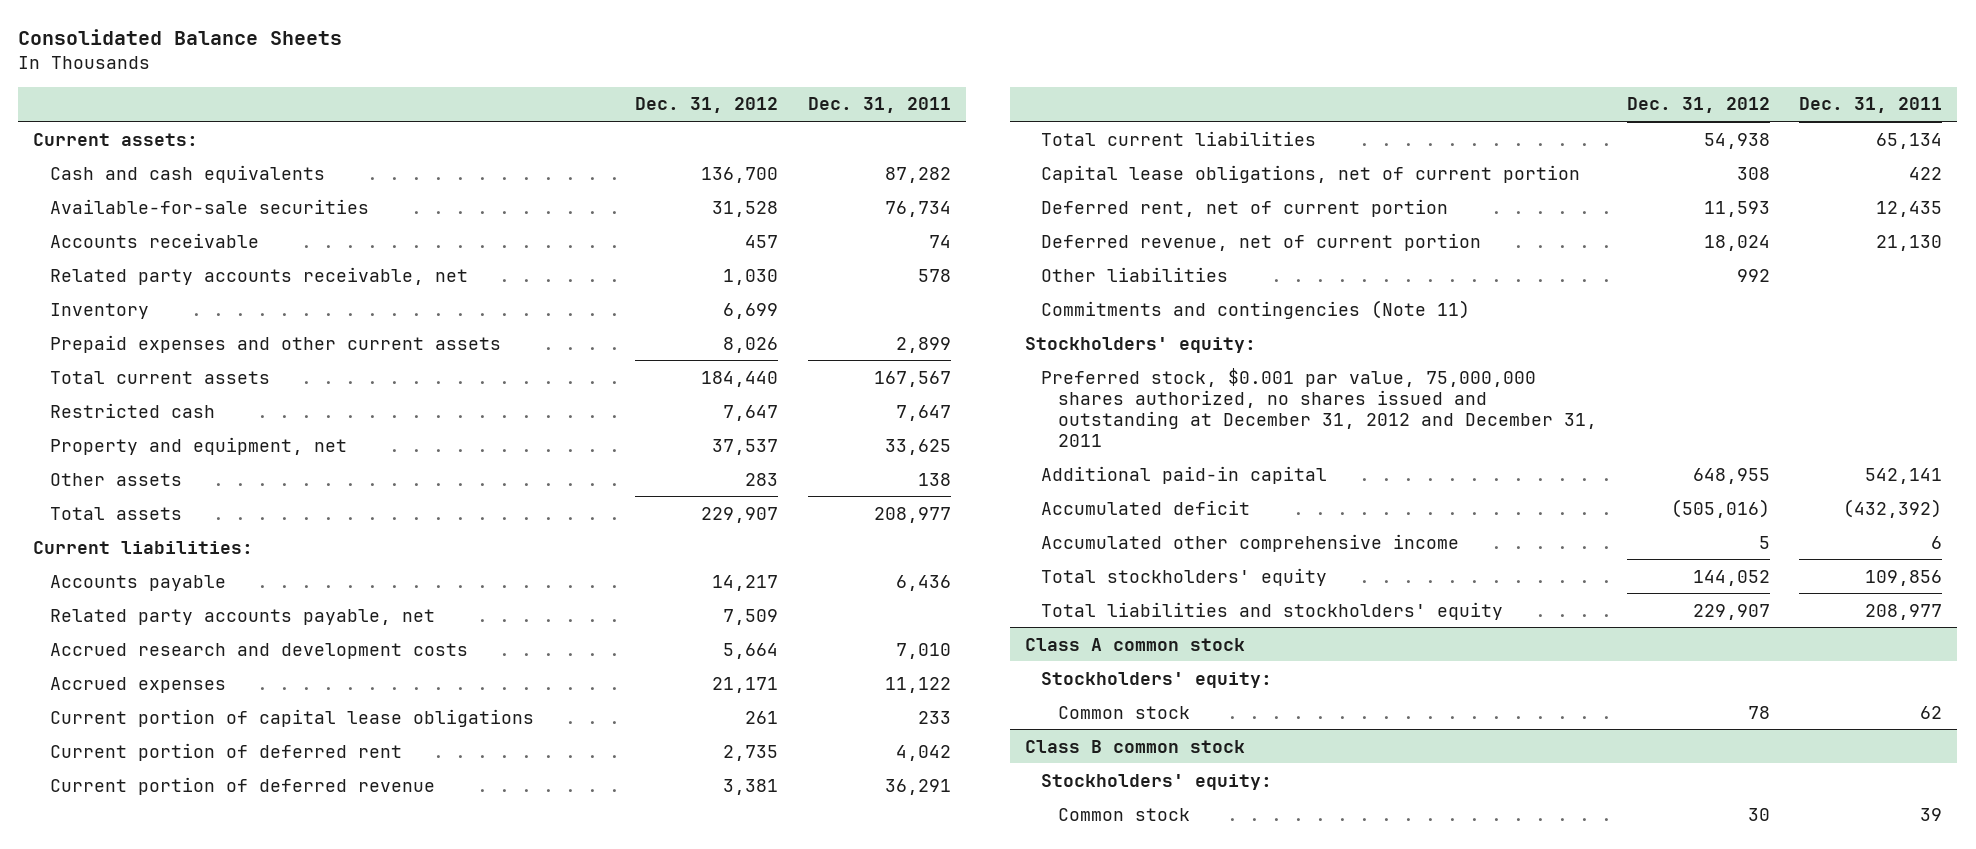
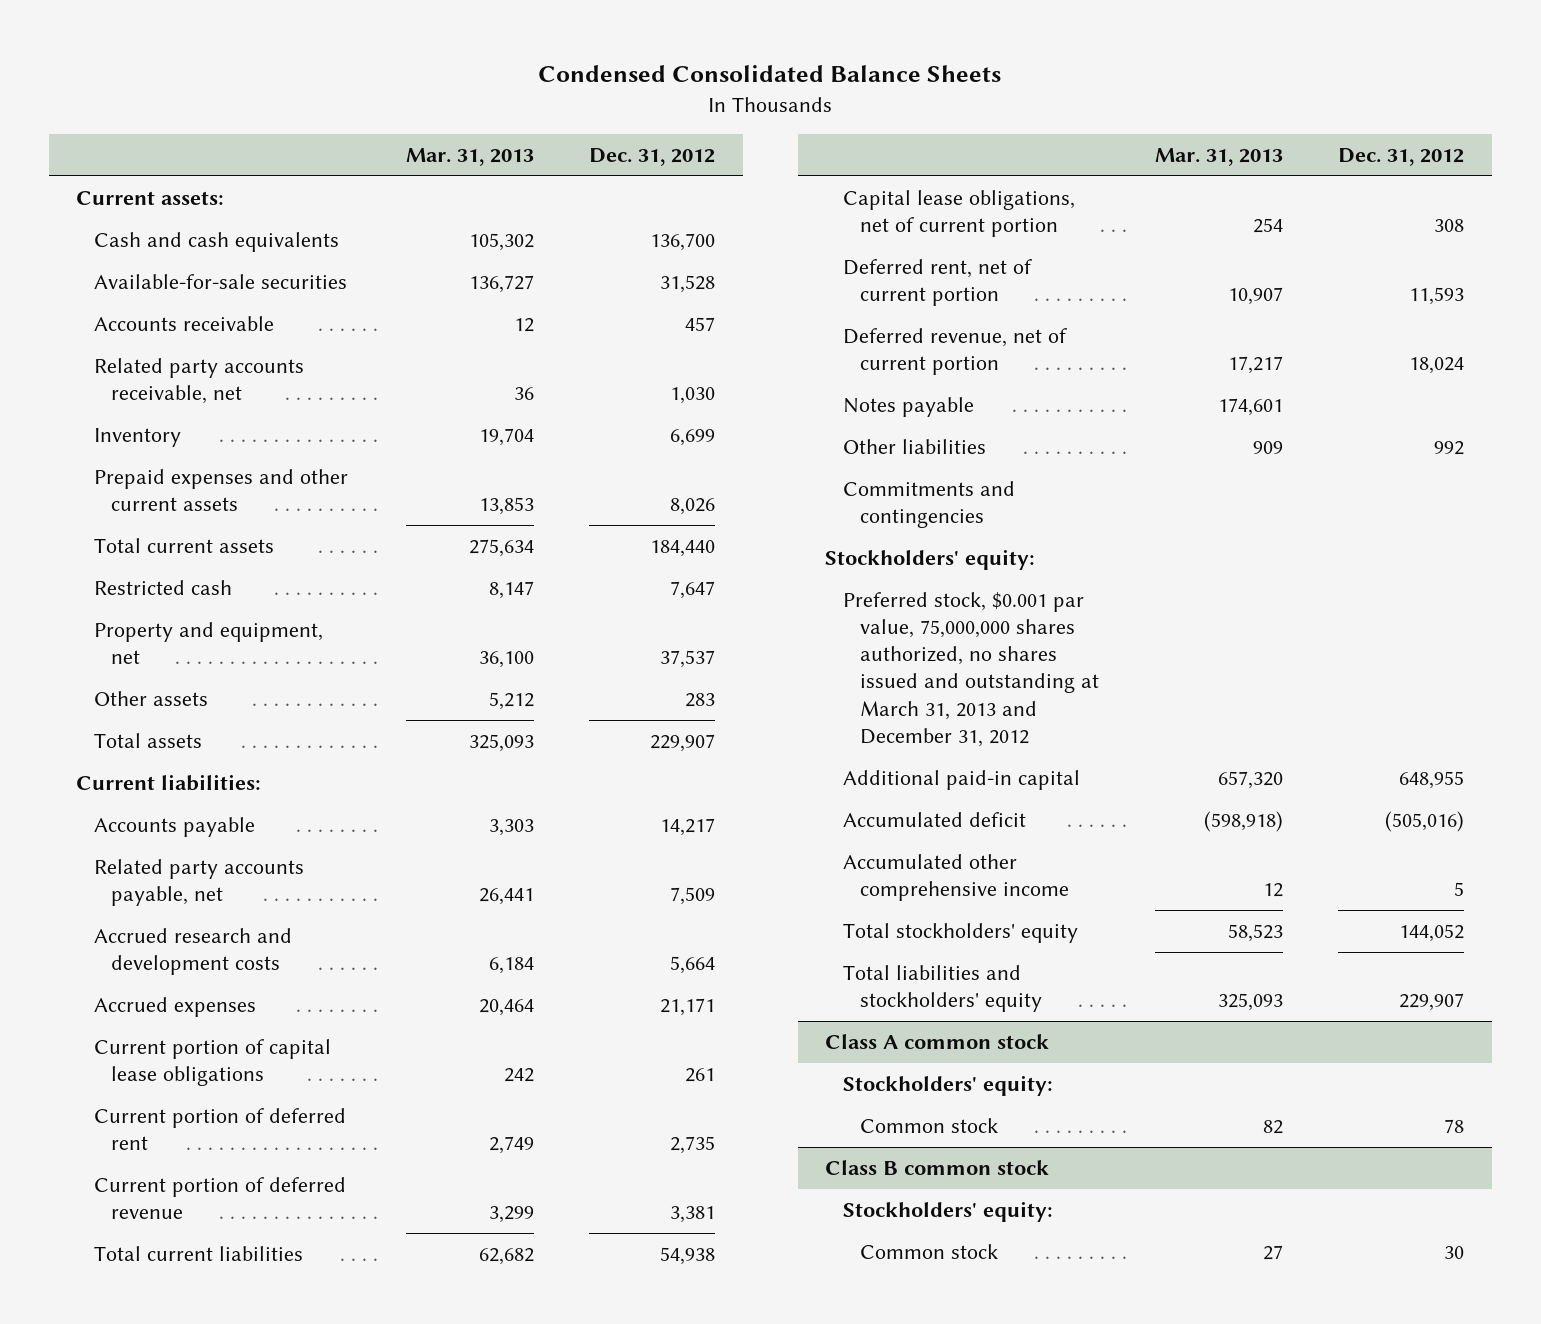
- Consolidated Balance Sheets
+ Condensed Consolidated Balance Sheets
- | Dec. 31, 2012 | Dec. 31, 2011
+ | Mar. 31, 2013 | Dec. 31, 2012
+ Notes payable | 174,601 |
- Commitments and contingencies (Note 11)
+ Commitments and contingencies
- Preferred stock, $0.001 par value, 75,000,000 shares authorized, no shares issued and outstanding at December 31, 2012 and December 31, 2011
+ Preferred stock, $0.001 par value, 75,000,000 shares authorized, no shares issued and outstanding at March 31, 2013 and December 31, 2012

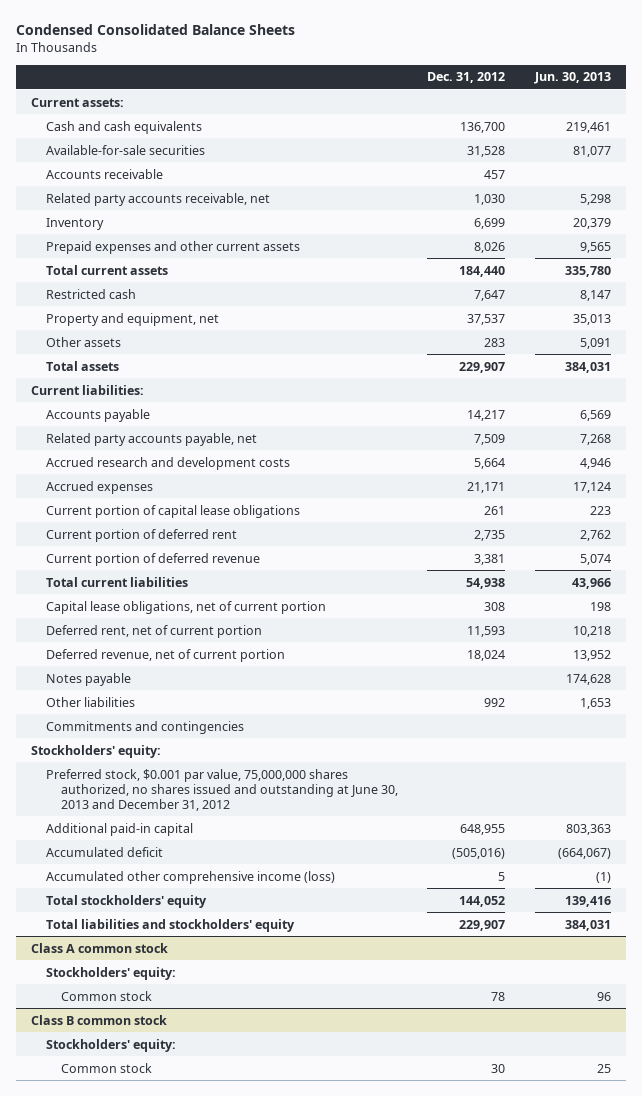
- | Mar. 31, 2013 | Dec. 31, 2012
+ | Dec. 31, 2012 | Jun. 30, 2013
- Preferred stock, $0.001 par value, 75,000,000 shares authorized, no shares issued and outstanding at March 31, 2013 and December 31, 2012
+ Preferred stock, $0.001 par value, 75,000,000 shares authorized, no shares issued and outstanding at June 30, 2013 and December 31, 2012
- Accumulated other comprehensive income | 12 | 5
+ Accumulated other comprehensive income (loss) | 5 | (1)

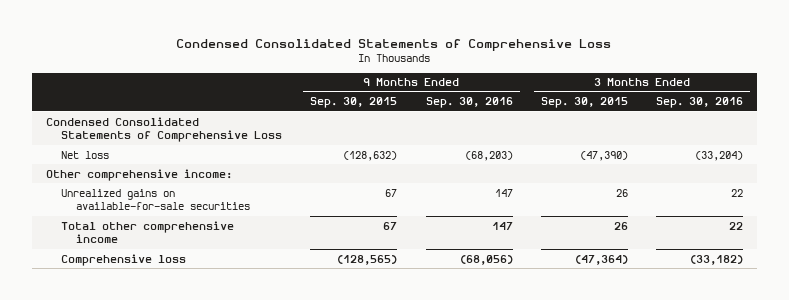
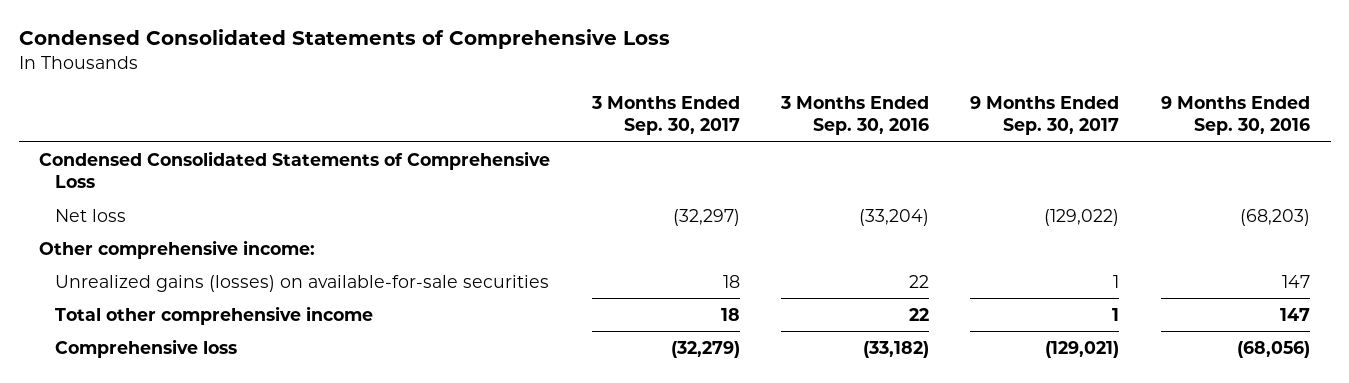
- | 9 Months Ended Sep. 30, 2015 | 9 Months Ended Sep. 30, 2016 | 3 Months Ended Sep. 30, 2015 | 3 Months Ended Sep. 30, 2016
+ | 3 Months Ended Sep. 30, 2017 | 3 Months Ended Sep. 30, 2016 | 9 Months Ended Sep. 30, 2017 | 9 Months Ended Sep. 30, 2016
- Unrealized gains on available-for-sale securities | 67 | 147 | 26 | 22
+ Unrealized gains (losses) on available-for-sale securities | 18 | 22 | 1 | 147

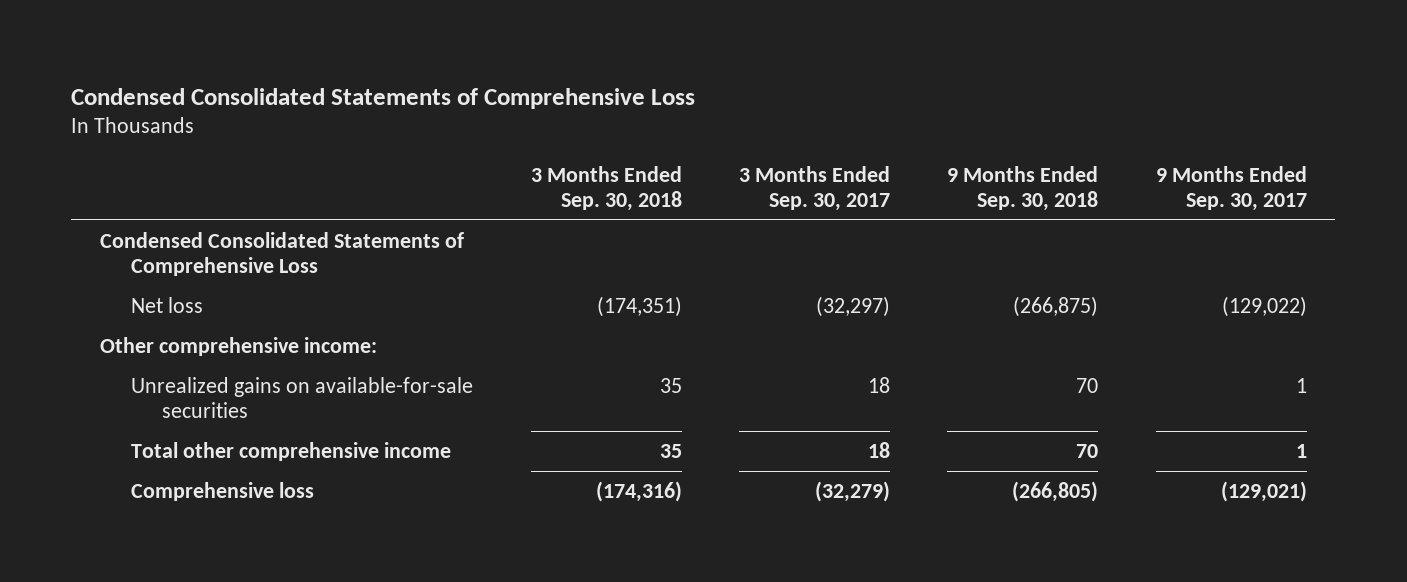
- | 3 Months Ended Sep. 30, 2017 | 3 Months Ended Sep. 30, 2016 | 9 Months Ended Sep. 30, 2017 | 9 Months Ended Sep. 30, 2016
+ | 3 Months Ended Sep. 30, 2018 | 3 Months Ended Sep. 30, 2017 | 9 Months Ended Sep. 30, 2018 | 9 Months Ended Sep. 30, 2017
- Unrealized gains (losses) on available-for-sale securities | 18 | 22 | 1 | 147
+ Unrealized gains on available-for-sale securities | 35 | 18 | 70 | 1

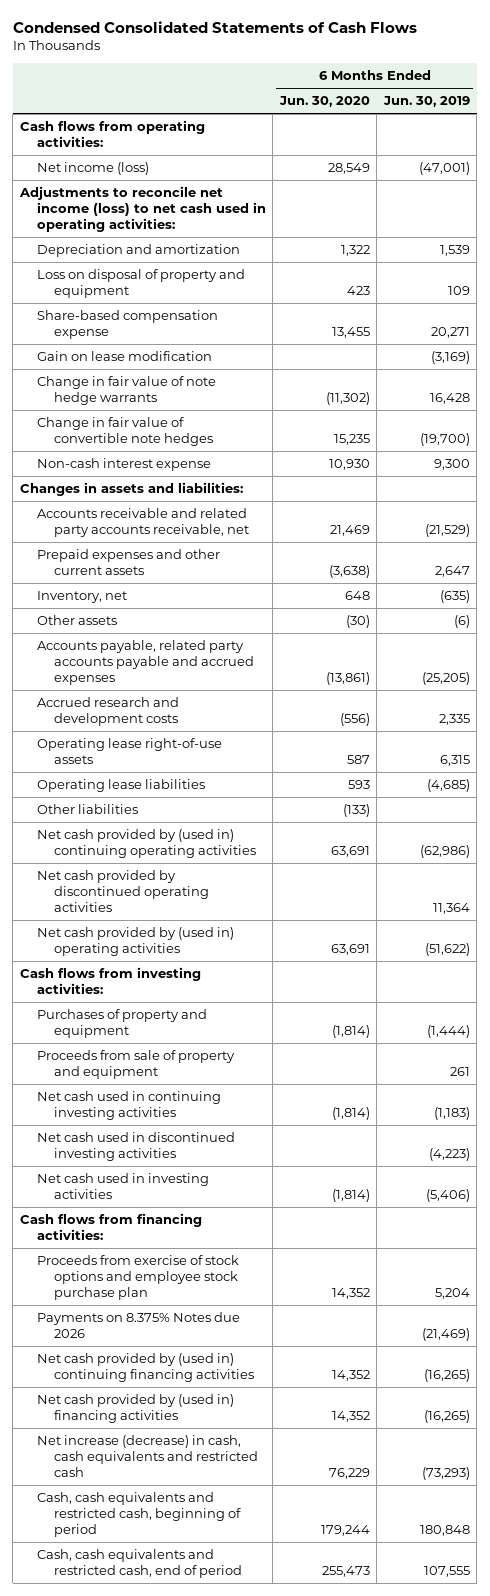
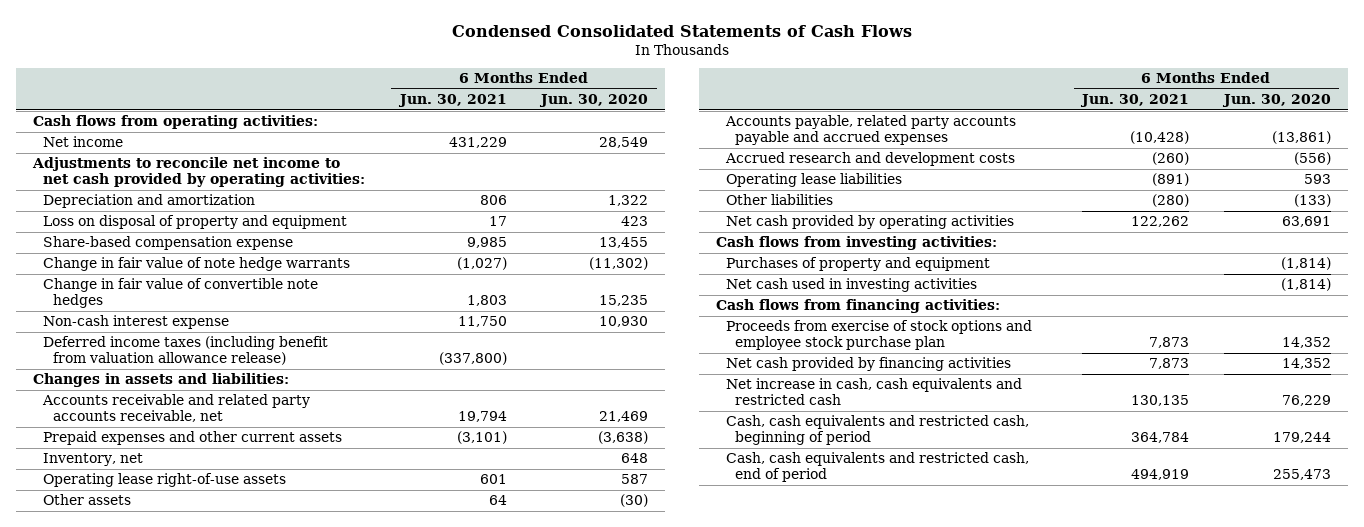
- | 6 Months Ended Jun. 30, 2020 | 6 Months Ended Jun. 30, 2019
+ | 6 Months Ended Jun. 30, 2021 | 6 Months Ended Jun. 30, 2020
- Net income (loss) | 28,549 | (47,001)
- Adjustments to reconcile net income (loss) to net cash used in operating activities:
+ Net income | 431,229 | 28,549
+ Adjustments to reconcile net income to net cash provided by operating activities:
- Gain on lease modification | | (3,169)
+ Deferred income taxes (including benefit from valuation allowance release) | (337,800) |
moved up: Operating lease right-of-use assets | 601 | 587
- Net cash provided by (used in) continuing operating activities | 63,691 | (62,986)
- Net cash provided by discontinued operating activities | | 11,364
- Net cash provided by (used in) operating activities | 63,691 | (51,622)
+ Net cash provided by operating activities | 122,262 | 63,691
- Proceeds from sale of property and equipment | | 261
- Net cash used in continuing investing activities | (1,814) | (1,183)
- Net cash used in discontinued investing activities | | (4,223)
- Payments on 8.375% Notes due 2026 | | (21,469)
- Net cash provided by (used in) continuing financing activities | 14,352 | (16,265)
- Net cash provided by (used in) financing activities | 14,352 | (16,265)
- Net increase (decrease) in cash, cash equivalents and restricted cash | 76,229 | (73,293)
+ Net cash provided by financing activities | 7,873 | 14,352
+ Net increase in cash, cash equivalents and restricted cash | 130,135 | 76,229

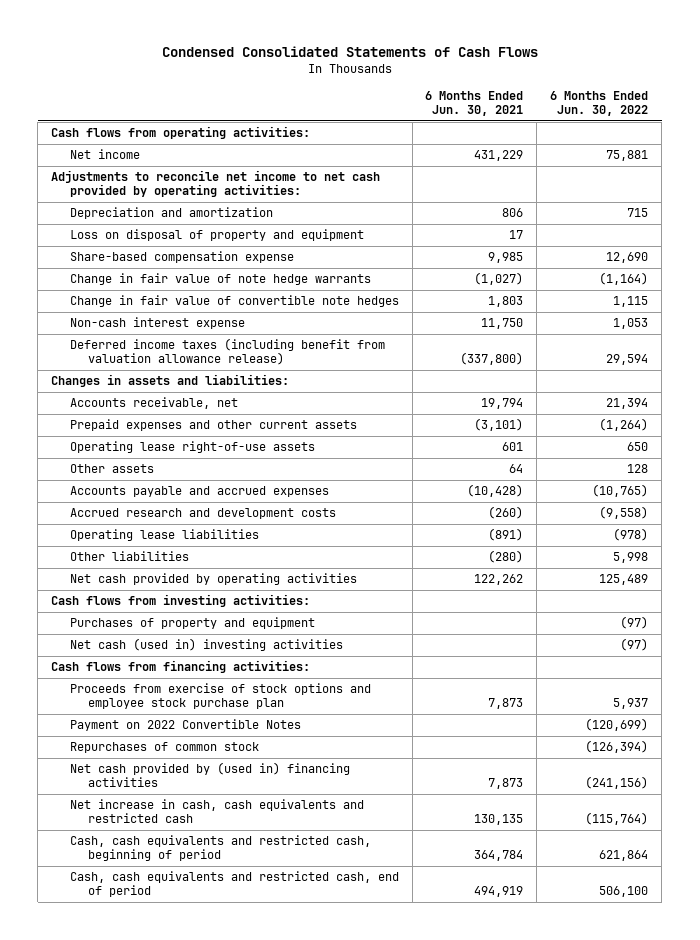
- | 6 Months Ended Jun. 30, 2021 | 6 Months Ended Jun. 30, 2020
+ | 6 Months Ended Jun. 30, 2021 | 6 Months Ended Jun. 30, 2022
- Accounts receivable and related party accounts receivable, net | 19,794 | 21,469
+ Accounts receivable, net | 19,794 | 21,394
- Inventory, net | | 648
- Accounts payable, related party accounts payable and accrued expenses | (10,428) | (13,861)
+ Accounts payable and accrued expenses | (10,428) | (10,765)
- Net cash used in investing activities | | (1,814)
+ Net cash (used in) investing activities | | (97)
- Net cash provided by financing activities | 7,873 | 14,352
+ Payment on 2022 Convertible Notes | | (120,699)
+ Repurchases of common stock | | (126,394)
+ Net cash provided by (used in) financing activities | 7,873 | (241,156)

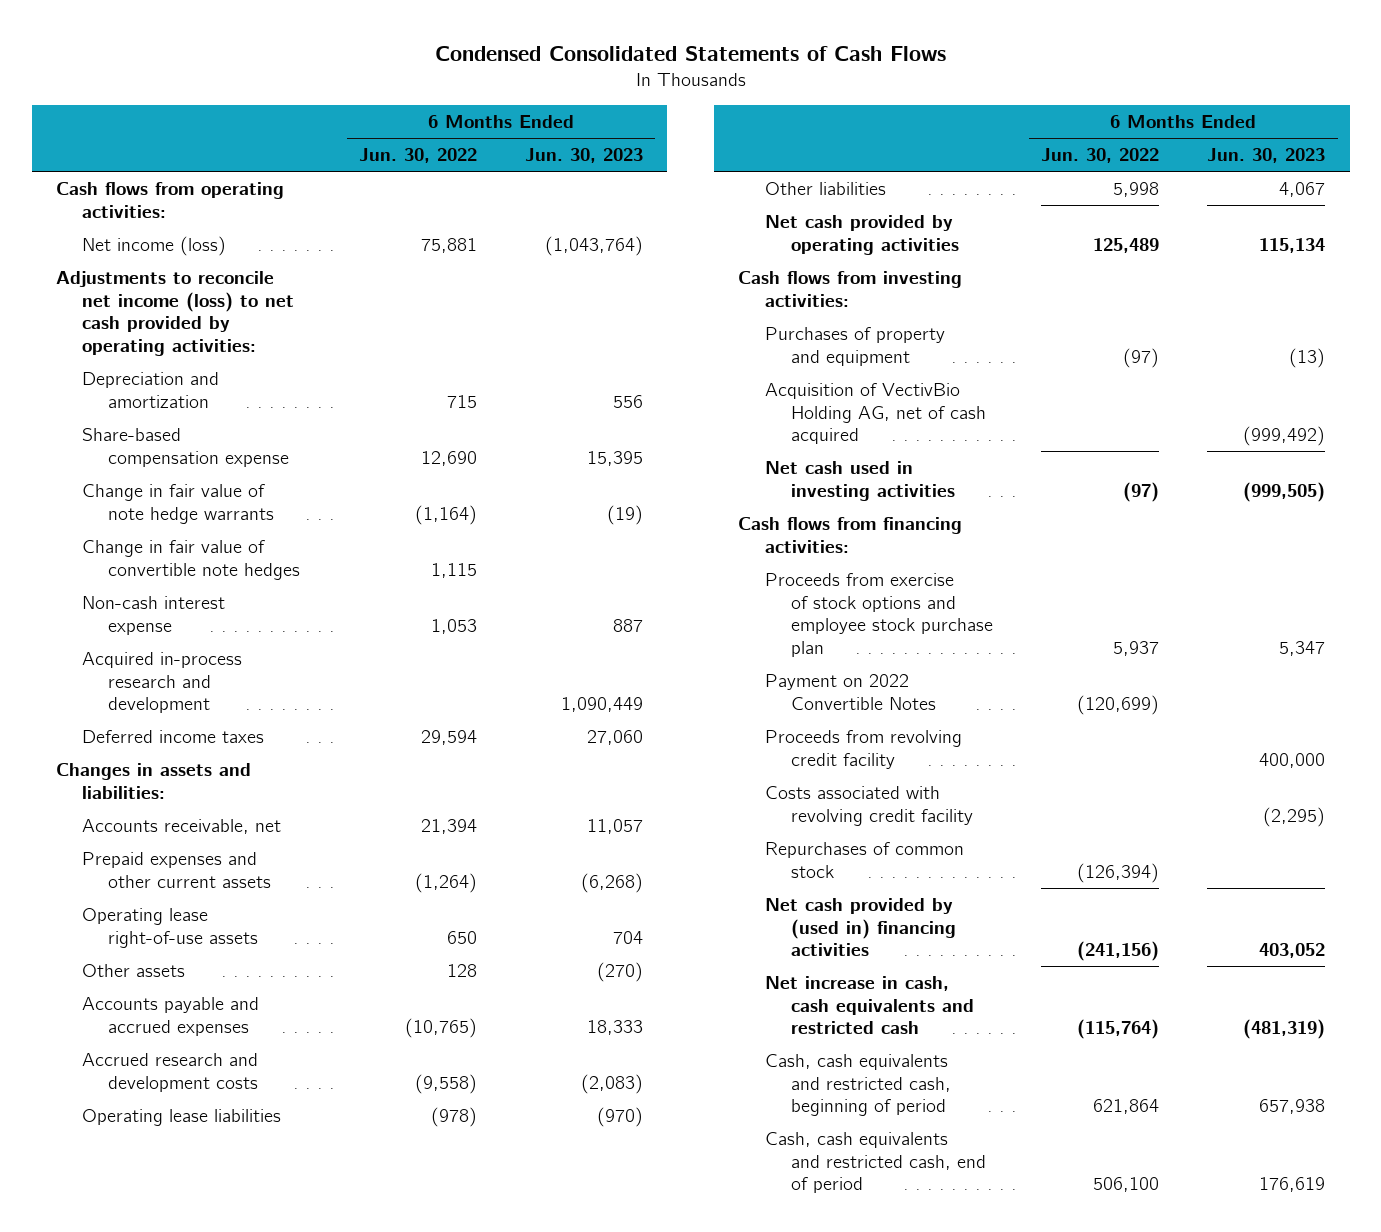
- | 6 Months Ended Jun. 30, 2021 | 6 Months Ended Jun. 30, 2022
+ | 6 Months Ended Jun. 30, 2022 | 6 Months Ended Jun. 30, 2023
- Net income | 431,229 | 75,881
- Adjustments to reconcile net income to net cash provided by operating activities:
+ Net income (loss) | 75,881 | (1,043,764)
+ Adjustments to reconcile net income (loss) to net cash provided by operating activities:
- Loss on disposal of property and equipment | 17 |
- Deferred income taxes (including benefit from valuation allowance release) | (337,800) | 29,594
+ Acquired in-process research and development | | 1,090,449
+ Deferred income taxes | 29,594 | 27,060
- Net cash (used in) investing activities | | (97)
+ Acquisition of VectivBio Holding AG, net of cash acquired | | (999,492)
+ Net cash used in investing activities | (97) | (999,505)
+ Proceeds from revolving credit facility | | 400,000
+ Costs associated with revolving credit facility | | (2,295)

